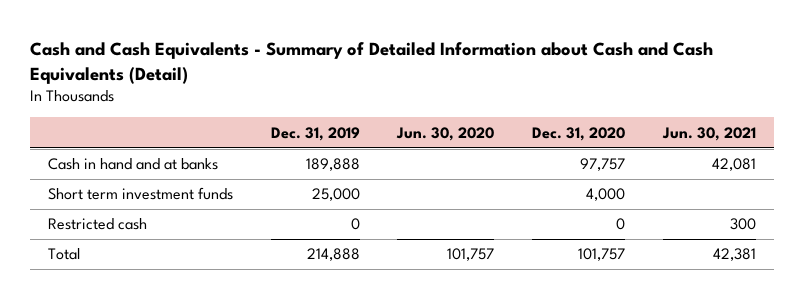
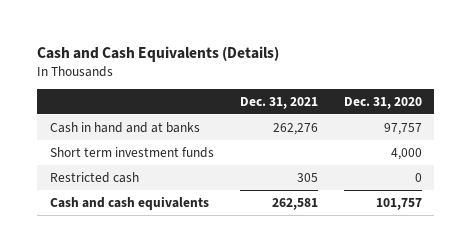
- Cash and Cash Equivalents - Summary of Detailed Information about Cash and Cash Equivalents (Detail)
+ Cash and Cash Equivalents (Details)
- | Dec. 31, 2019 | Jun. 30, 2020 | Dec. 31, 2020 | Jun. 30, 2021
+ | Dec. 31, 2021 | Dec. 31, 2020
- Total | 214,888 | 101,757 | 101,757 | 42,381
+ Cash and cash equivalents | 262,581 | 101,757

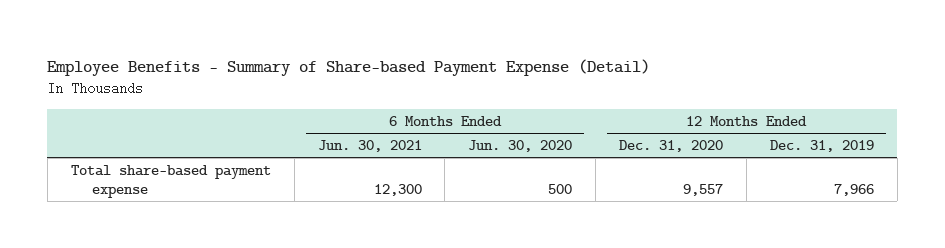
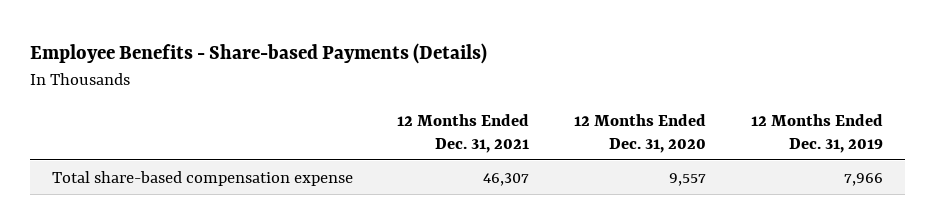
- Employee Benefits - Summary of Share-based Payment Expense (Detail)
+ Employee Benefits - Share-based Payments (Details)
- | 6 Months Ended Jun. 30, 2021 | 6 Months Ended Jun. 30, 2020 | 12 Months Ended Dec. 31, 2020 | 12 Months Ended Dec. 31, 2019
+ | 12 Months Ended Dec. 31, 2021 | 12 Months Ended Dec. 31, 2020 | 12 Months Ended Dec. 31, 2019
- Total share-based payment expense | 12,300 | 500 | 9,557 | 7,966
+ Total share-based compensation expense | 46,307 | 9,557 | 7,966

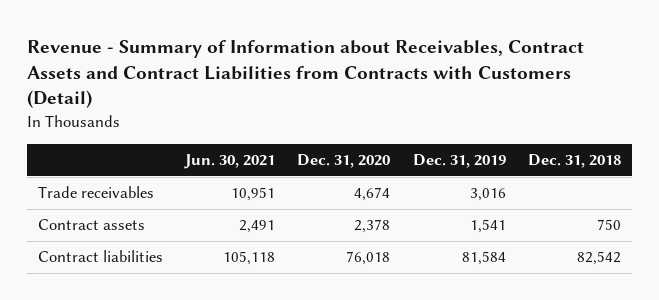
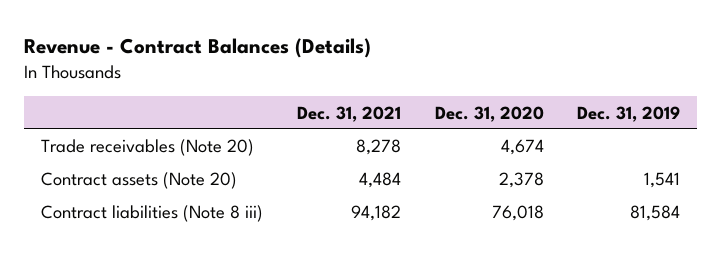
- Revenue - Summary of Information about Receivables, Contract Assets and Contract Liabilities from Contracts with Customers (Detail)
+ Revenue - Contract Balances (Details)
- | Jun. 30, 2021 | Dec. 31, 2020 | Dec. 31, 2019 | Dec. 31, 2018
+ | Dec. 31, 2021 | Dec. 31, 2020 | Dec. 31, 2019
- Trade receivables | 10,951 | 4,674 | 3,016 |
- Contract assets | 2,491 | 2,378 | 1,541 | 750
- Contract liabilities | 105,118 | 76,018 | 81,584 | 82,542
+ Trade receivables (Note 20) | 8,278 | 4,674 |
+ Contract assets (Note 20) | 4,484 | 2,378 | 1,541
+ Contract liabilities (Note 8 iii) | 94,182 | 76,018 | 81,584

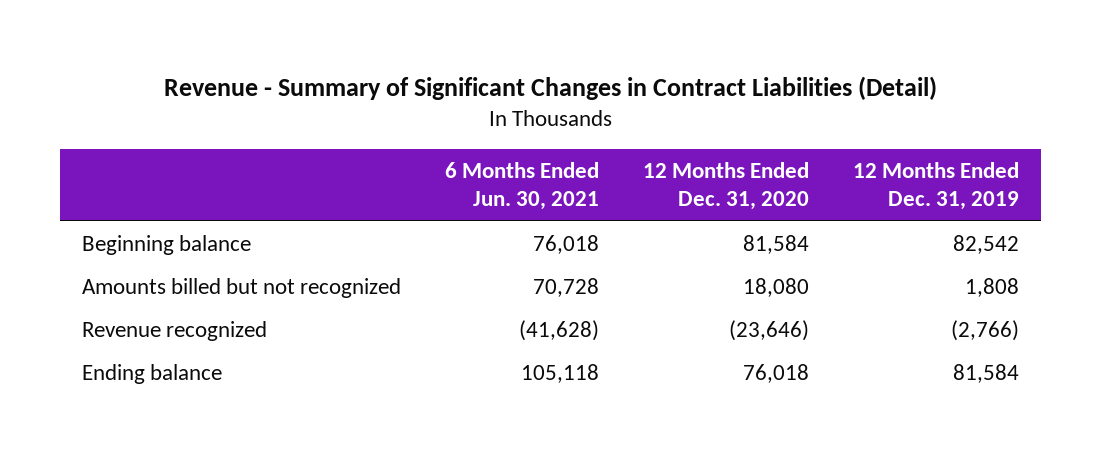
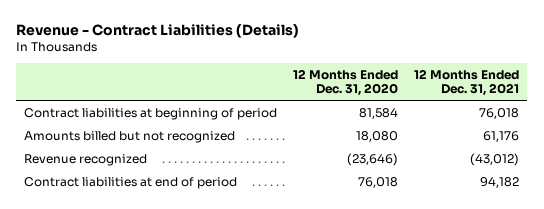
- Revenue - Summary of Significant Changes in Contract Liabilities (Detail)
+ Revenue - Contract Liabilities (Details)
- | 6 Months Ended Jun. 30, 2021 | 12 Months Ended Dec. 31, 2020 | 12 Months Ended Dec. 31, 2019
+ | 12 Months Ended Dec. 31, 2020 | 12 Months Ended Dec. 31, 2021
- Beginning balance | 76,018 | 81,584 | 82,542
+ Contract liabilities at beginning of period | 81,584 | 76,018
- Ending balance | 105,118 | 76,018 | 81,584
+ Contract liabilities at end of period | 76,018 | 94,182

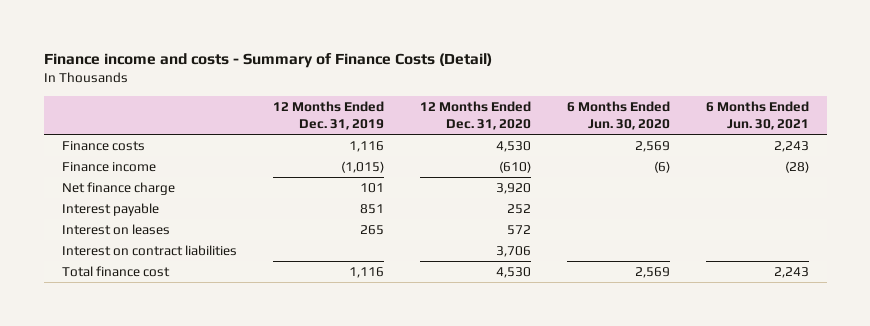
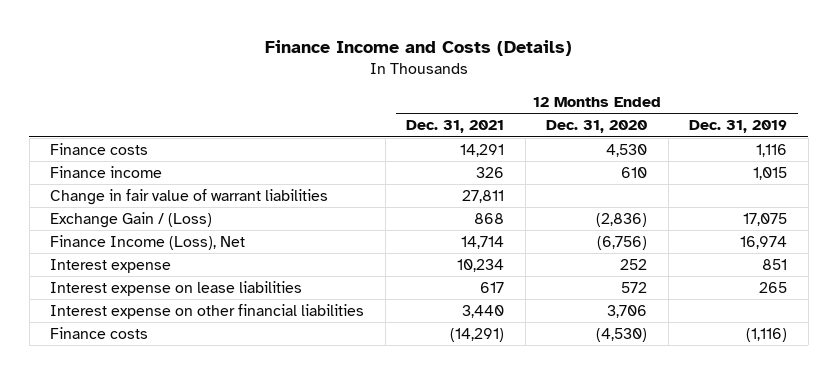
- Finance income and costs - Summary of Finance Costs (Detail)
+ Finance Income and Costs (Details)
- | 12 Months Ended Dec. 31, 2019 | 12 Months Ended Dec. 31, 2020 | 6 Months Ended Jun. 30, 2020 | 6 Months Ended Jun. 30, 2021
+ | 12 Months Ended Dec. 31, 2021 | 12 Months Ended Dec. 31, 2020 | 12 Months Ended Dec. 31, 2019
- Finance income | (1,015) | (610) | (6) | (28)
- Net finance charge | 101 | 3,920 | |
- Interest payable | 851 | 252 | |
- Interest on leases | 265 | 572 | |
- Interest on contract liabilities | | 3,706 | |
- Total finance cost | 1,116 | 4,530 | 2,569 | 2,243
+ Finance income | 326 | 610 | 1,015
+ Change in fair value of warrant liabilities | 27,811 | |
+ Exchange Gain / (Loss) | 868 | (2,836) | 17,075
+ Finance Income (Loss), Net | 14,714 | (6,756) | 16,974
+ Interest expense | 10,234 | 252 | 851
+ Interest expense on lease liabilities | 617 | 572 | 265
+ Interest expense on other financial liabilities | 3,440 | 3,706 |
+ Finance costs | (14,291) | (4,530) | (1,116)

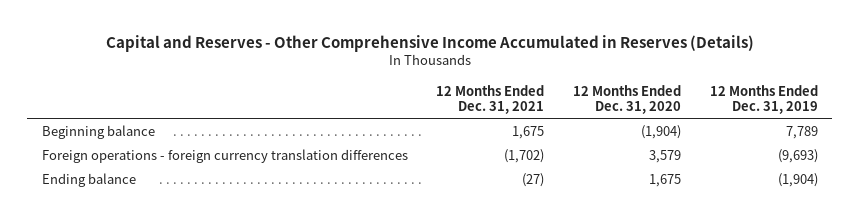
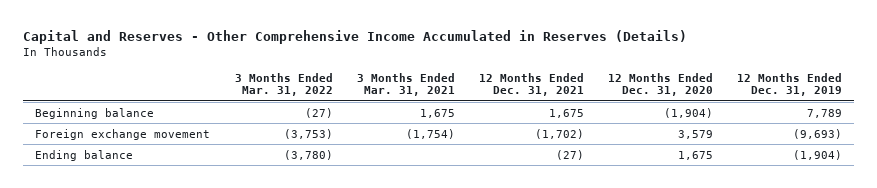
- | 12 Months Ended Dec. 31, 2021 | 12 Months Ended Dec. 31, 2020 | 12 Months Ended Dec. 31, 2019
+ | 3 Months Ended Mar. 31, 2022 | 3 Months Ended Mar. 31, 2021 | 12 Months Ended Dec. 31, 2021 | 12 Months Ended Dec. 31, 2020 | 12 Months Ended Dec. 31, 2019
- Foreign operations - foreign currency translation differences | (1,702) | 3,579 | (9,693)
+ Foreign exchange movement | (3,753) | (1,754) | (1,702) | 3,579 | (9,693)

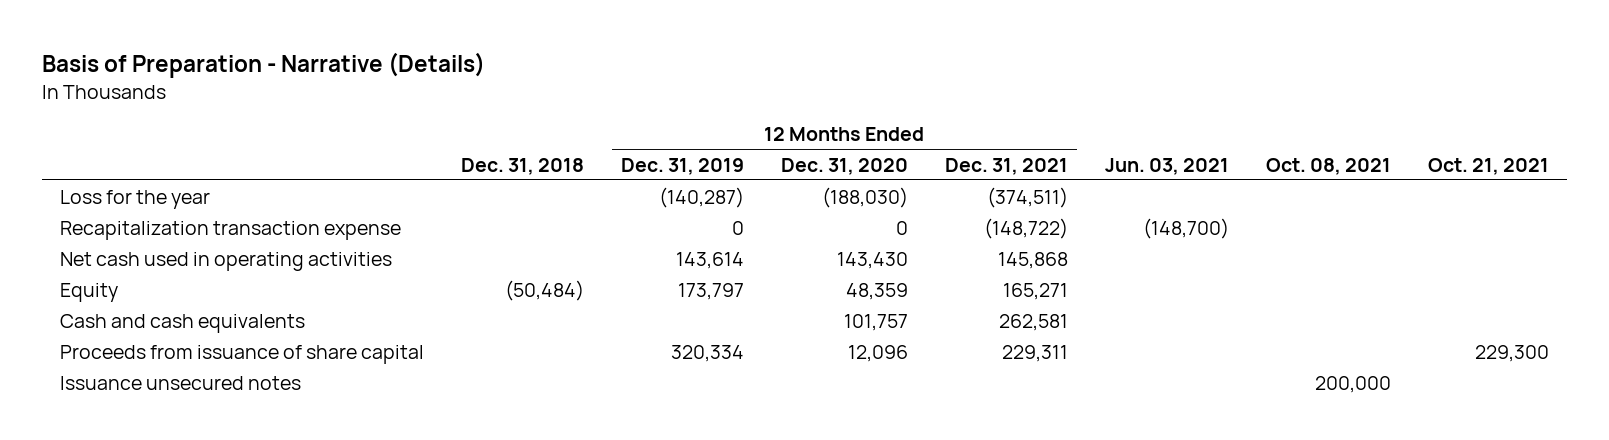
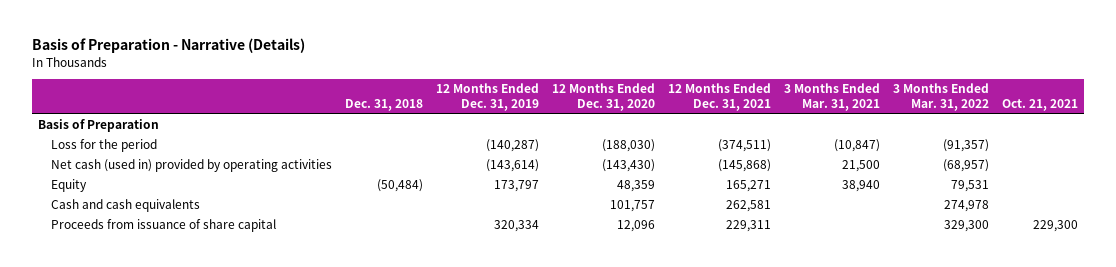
- | Dec. 31, 2018 | 12 Months Ended Dec. 31, 2019 | 12 Months Ended Dec. 31, 2020 | 12 Months Ended Dec. 31, 2021 | Jun. 03, 2021 | Oct. 08, 2021 | Oct. 21, 2021
+ | Dec. 31, 2018 | 12 Months Ended Dec. 31, 2019 | 12 Months Ended Dec. 31, 2020 | 12 Months Ended Dec. 31, 2021 | 3 Months Ended Mar. 31, 2021 | 3 Months Ended Mar. 31, 2022 | Oct. 21, 2021
- Loss for the year | | (140,287) | (188,030) | (374,511) | | |
- Recapitalization transaction expense | | 0 | 0 | (148,722) | (148,700) | |
- Net cash used in operating activities | | 143,614 | 143,430 | 145,868 | | |
+ Basis of Preparation
+ Loss for the period | | (140,287) | (188,030) | (374,511) | (10,847) | (91,357) |
+ Net cash (used in) provided by operating activities | | (143,614) | (143,430) | (145,868) | 21,500 | (68,957) |
- Issuance unsecured notes | | | | | | 200,000 |

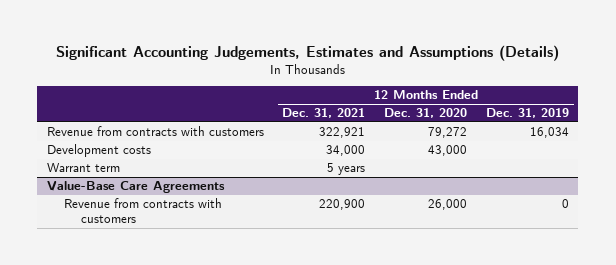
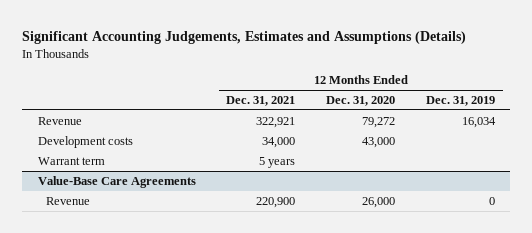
- Revenue from contracts with customers | 322,921 | 79,272 | 16,034
+ Revenue | 322,921 | 79,272 | 16,034
@ Value-Base Care Agreements
- Revenue from contracts with customers | 220,900 | 26,000 | 0
+ Revenue | 220,900 | 26,000 | 0

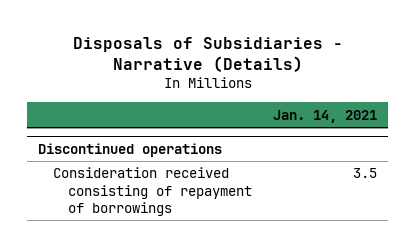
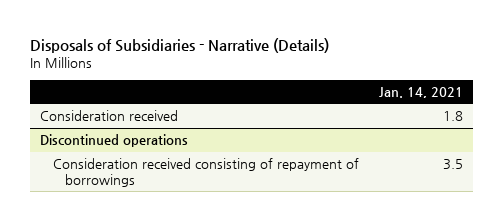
+ Consideration received | 1.8

